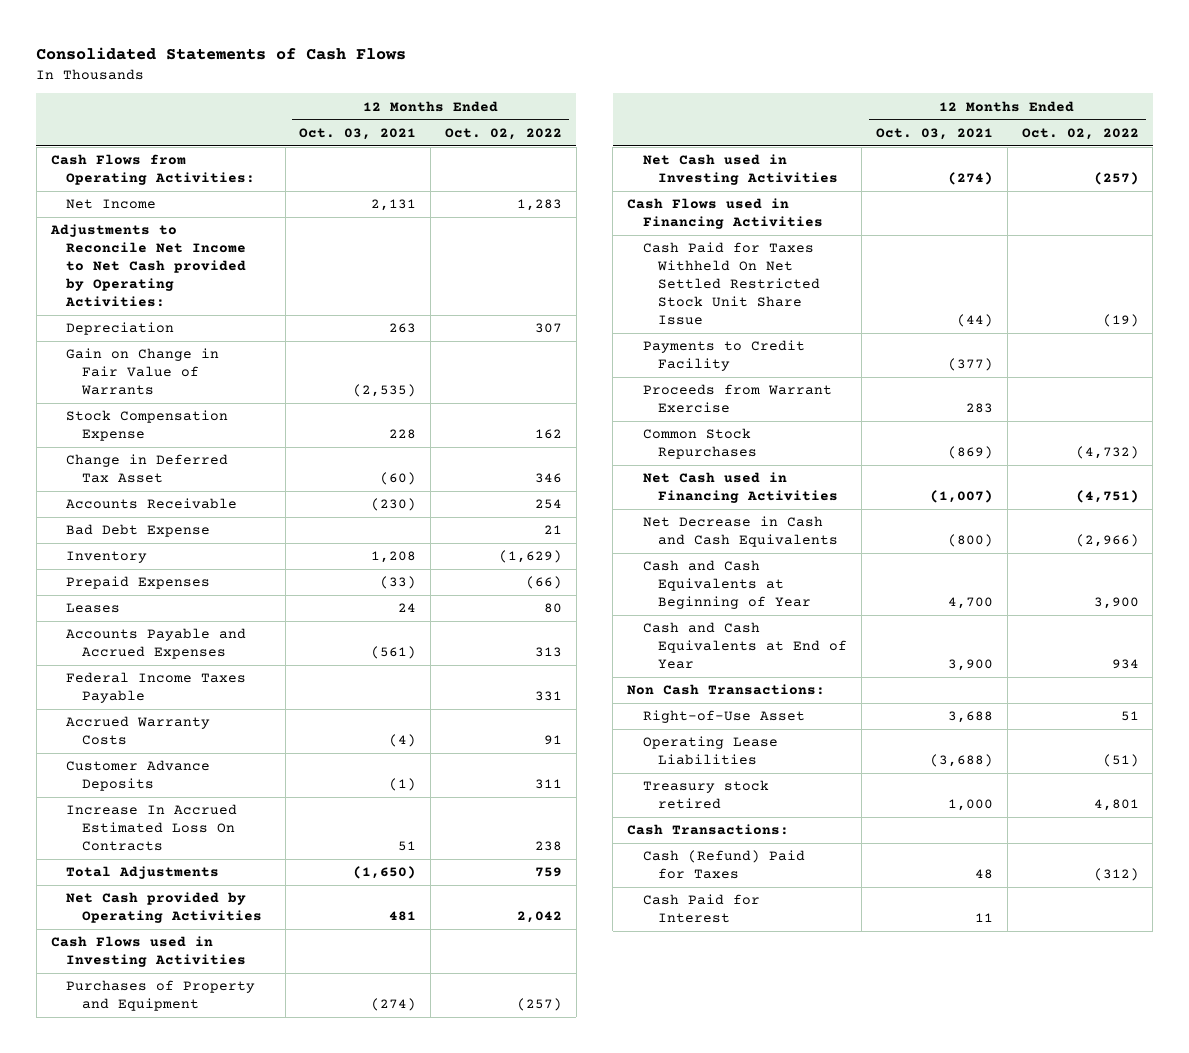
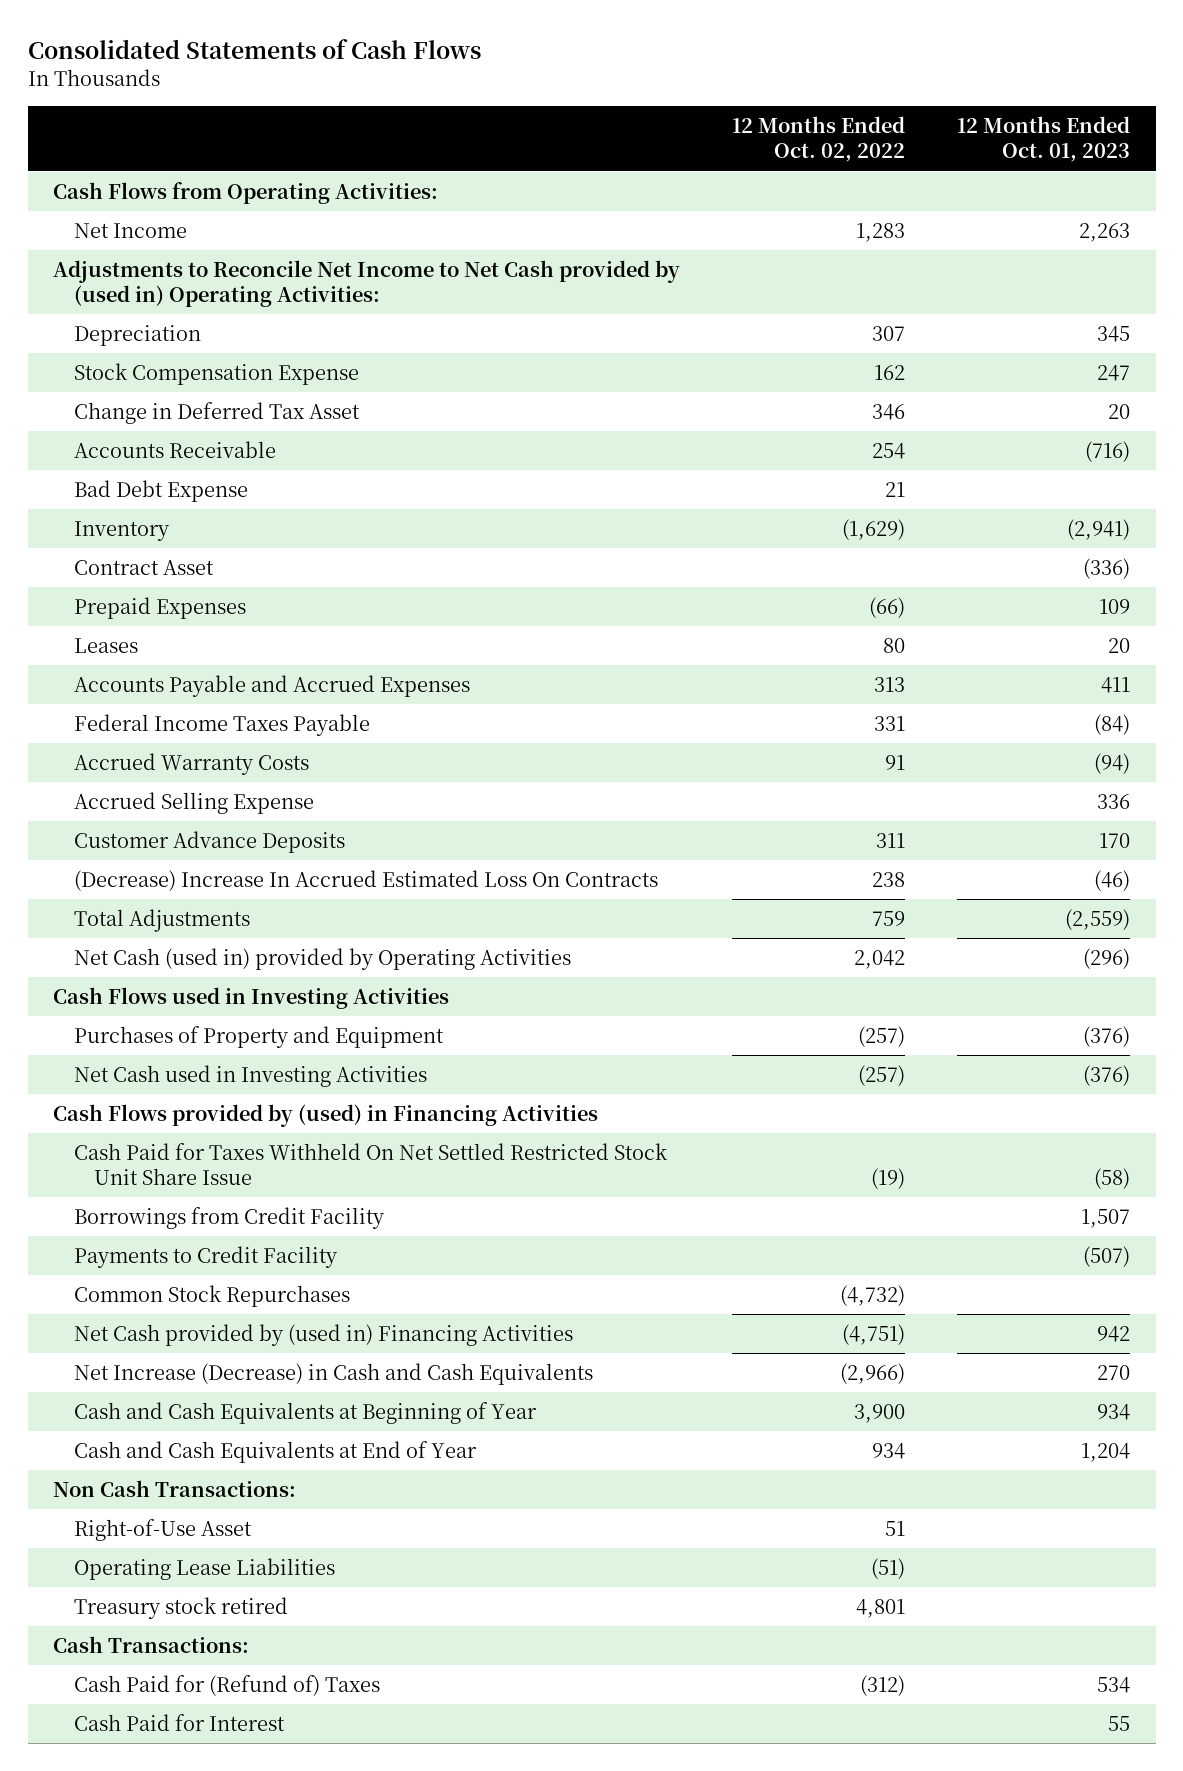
- | 12 Months Ended Oct. 03, 2021 | 12 Months Ended Oct. 02, 2022
+ | 12 Months Ended Oct. 02, 2022 | 12 Months Ended Oct. 01, 2023
- Adjustments to Reconcile Net Income to Net Cash provided by Operating Activities:
+ Adjustments to Reconcile Net Income to Net Cash provided by (used in) Operating Activities:
- Gain on Change in Fair Value of Warrants | (2,535) |
+ Contract Asset | | (336)
+ Accrued Selling Expense | | 336
- Increase In Accrued Estimated Loss On Contracts | 51 | 238
+ (Decrease) Increase In Accrued Estimated Loss On Contracts | 238 | (46)
- Net Cash provided by Operating Activities | 481 | 2,042
+ Net Cash (used in) provided by Operating Activities | 2,042 | (296)
- Cash Flows used in Financing Activities
+ Cash Flows provided by (used) in Financing Activities
+ Borrowings from Credit Facility | | 1,507
- Proceeds from Warrant Exercise | 283 |
- Net Cash used in Financing Activities | (1,007) | (4,751)
- Net Decrease in Cash and Cash Equivalents | (800) | (2,966)
+ Net Cash provided by (used in) Financing Activities | (4,751) | 942
+ Net Increase (Decrease) in Cash and Cash Equivalents | (2,966) | 270
- Cash (Refund) Paid for Taxes | 48 | (312)
+ Cash Paid for (Refund of) Taxes | (312) | 534

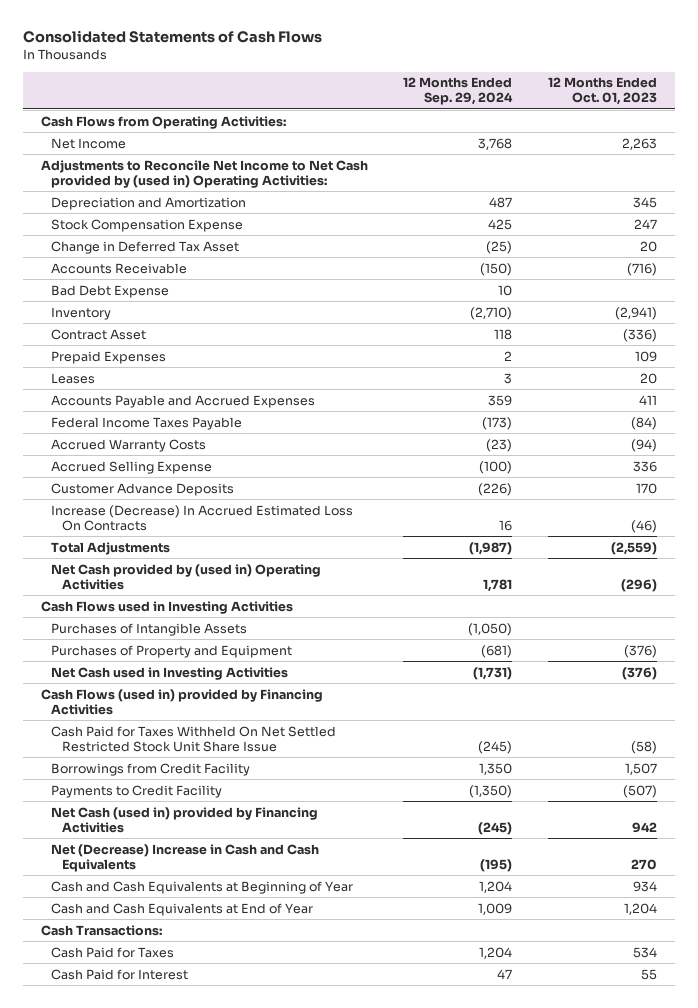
- | 12 Months Ended Oct. 02, 2022 | 12 Months Ended Oct. 01, 2023
+ | 12 Months Ended Sep. 29, 2024 | 12 Months Ended Oct. 01, 2023
- Depreciation | 307 | 345
+ Depreciation and Amortization | 487 | 345
- (Decrease) Increase In Accrued Estimated Loss On Contracts | 238 | (46)
+ Increase (Decrease) In Accrued Estimated Loss On Contracts | 16 | (46)
- Net Cash (used in) provided by Operating Activities | 2,042 | (296)
+ Net Cash provided by (used in) Operating Activities | 1,781 | (296)
+ Purchases of Intangible Assets | (1,050) |
- Cash Flows provided by (used) in Financing Activities
+ Cash Flows (used in) provided by Financing Activities
- Common Stock Repurchases | (4,732) |
- Net Cash provided by (used in) Financing Activities | (4,751) | 942
- Net Increase (Decrease) in Cash and Cash Equivalents | (2,966) | 270
+ Net Cash (used in) provided by Financing Activities | (245) | 942
+ Net (Decrease) Increase in Cash and Cash Equivalents | (195) | 270
- Non Cash Transactions:
- Right-of-Use Asset | 51 |
- Operating Lease Liabilities | (51) |
- Treasury stock retired | 4,801 |
- Cash Paid for (Refund of) Taxes | (312) | 534
+ Cash Paid for Taxes | 1,204 | 534

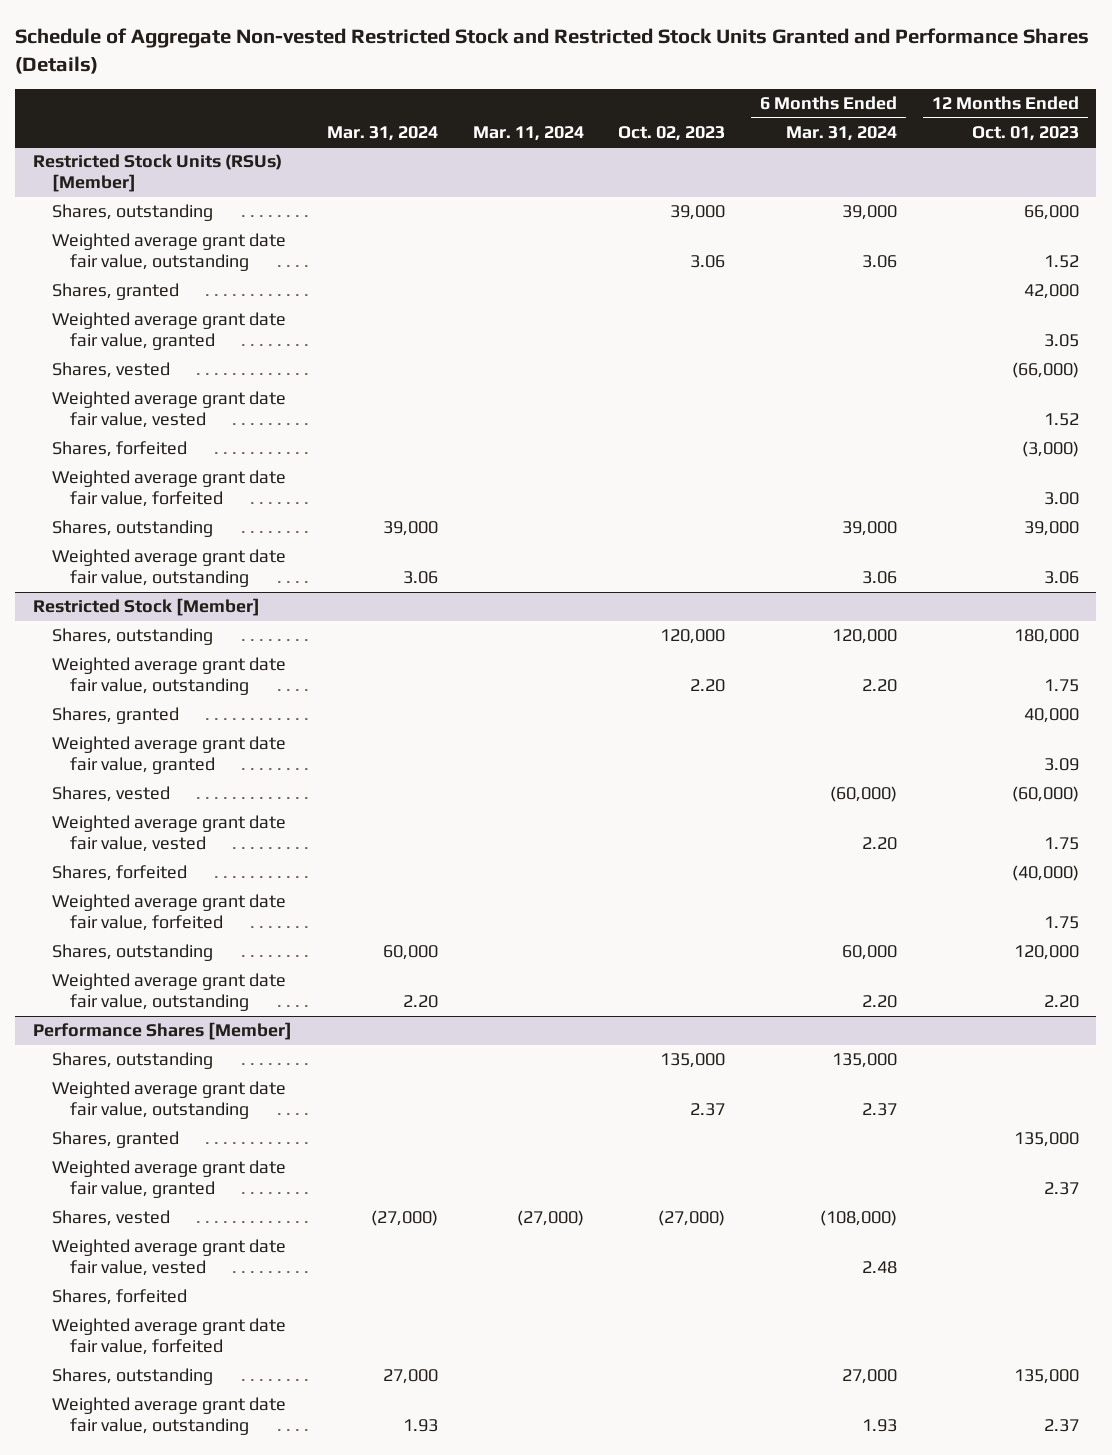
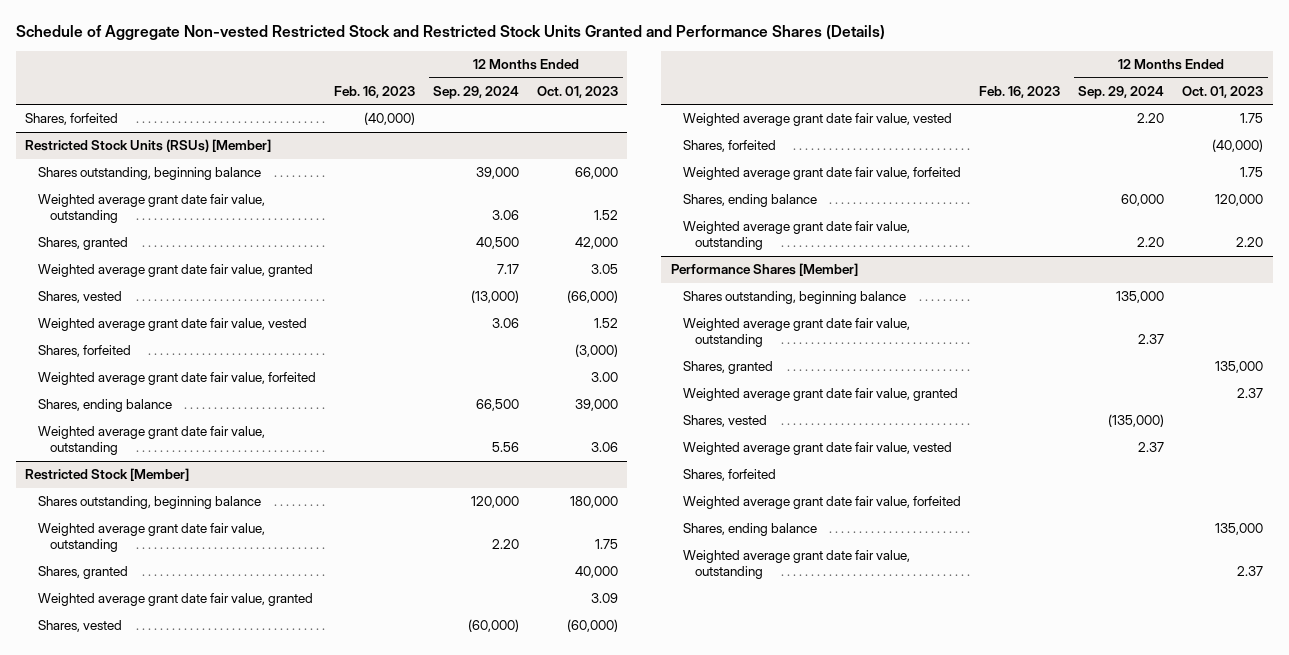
- | Mar. 31, 2024 | Mar. 11, 2024 | Oct. 02, 2023 | 6 Months Ended Mar. 31, 2024 | 12 Months Ended Oct. 01, 2023
+ | Feb. 16, 2023 | 12 Months Ended Sep. 29, 2024 | 12 Months Ended Oct. 01, 2023
+ Shares, forfeited | (40,000) | |
@ Restricted Stock Units (RSUs) [Member]
- Shares, outstanding | | | 39,000 | 39,000 | 66,000
+ Shares outstanding, beginning balance | | 39,000 | 66,000
- Shares, outstanding | 39,000 | | | 39,000 | 39,000
+ Shares, ending balance | | 66,500 | 39,000
@ Restricted Stock [Member]
- Shares, outstanding | | | 120,000 | 120,000 | 180,000
+ Shares outstanding, beginning balance | | 120,000 | 180,000
- Shares, outstanding | 60,000 | | | 60,000 | 120,000
+ Shares, ending balance | | 60,000 | 120,000
@ Performance Shares [Member]
- Shares, outstanding | | | 135,000 | 135,000 |
+ Shares outstanding, beginning balance | | 135,000 |
- Shares, outstanding | 27,000 | | | 27,000 | 135,000
+ Shares, ending balance | | | 135,000

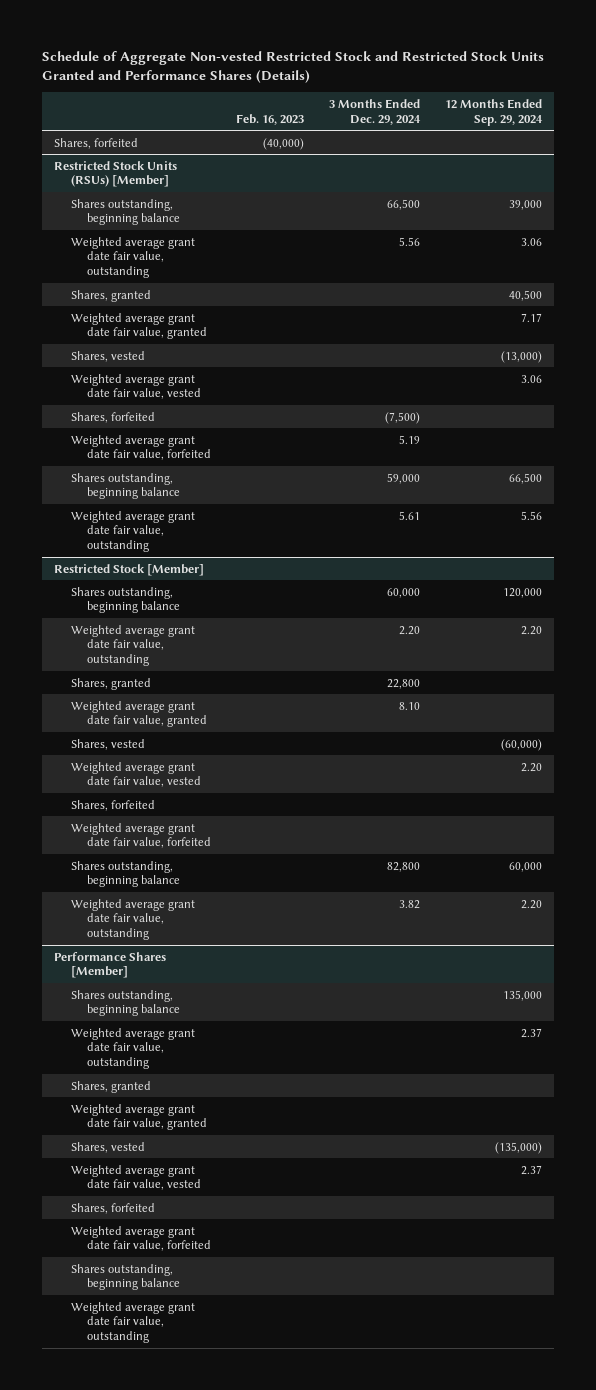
- | Feb. 16, 2023 | 12 Months Ended Sep. 29, 2024 | 12 Months Ended Oct. 01, 2023
+ | Feb. 16, 2023 | 3 Months Ended Dec. 29, 2024 | 12 Months Ended Sep. 29, 2024
@ Restricted Stock Units (RSUs) [Member]
- Shares, ending balance | | 66,500 | 39,000
+ Shares outstanding, beginning balance | | 59,000 | 66,500
@ Restricted Stock [Member]
- Shares, ending balance | | 60,000 | 120,000
+ Shares outstanding, beginning balance | | 82,800 | 60,000
@ Performance Shares [Member]
- Shares, ending balance | | | 135,000
+ Shares outstanding, beginning balance

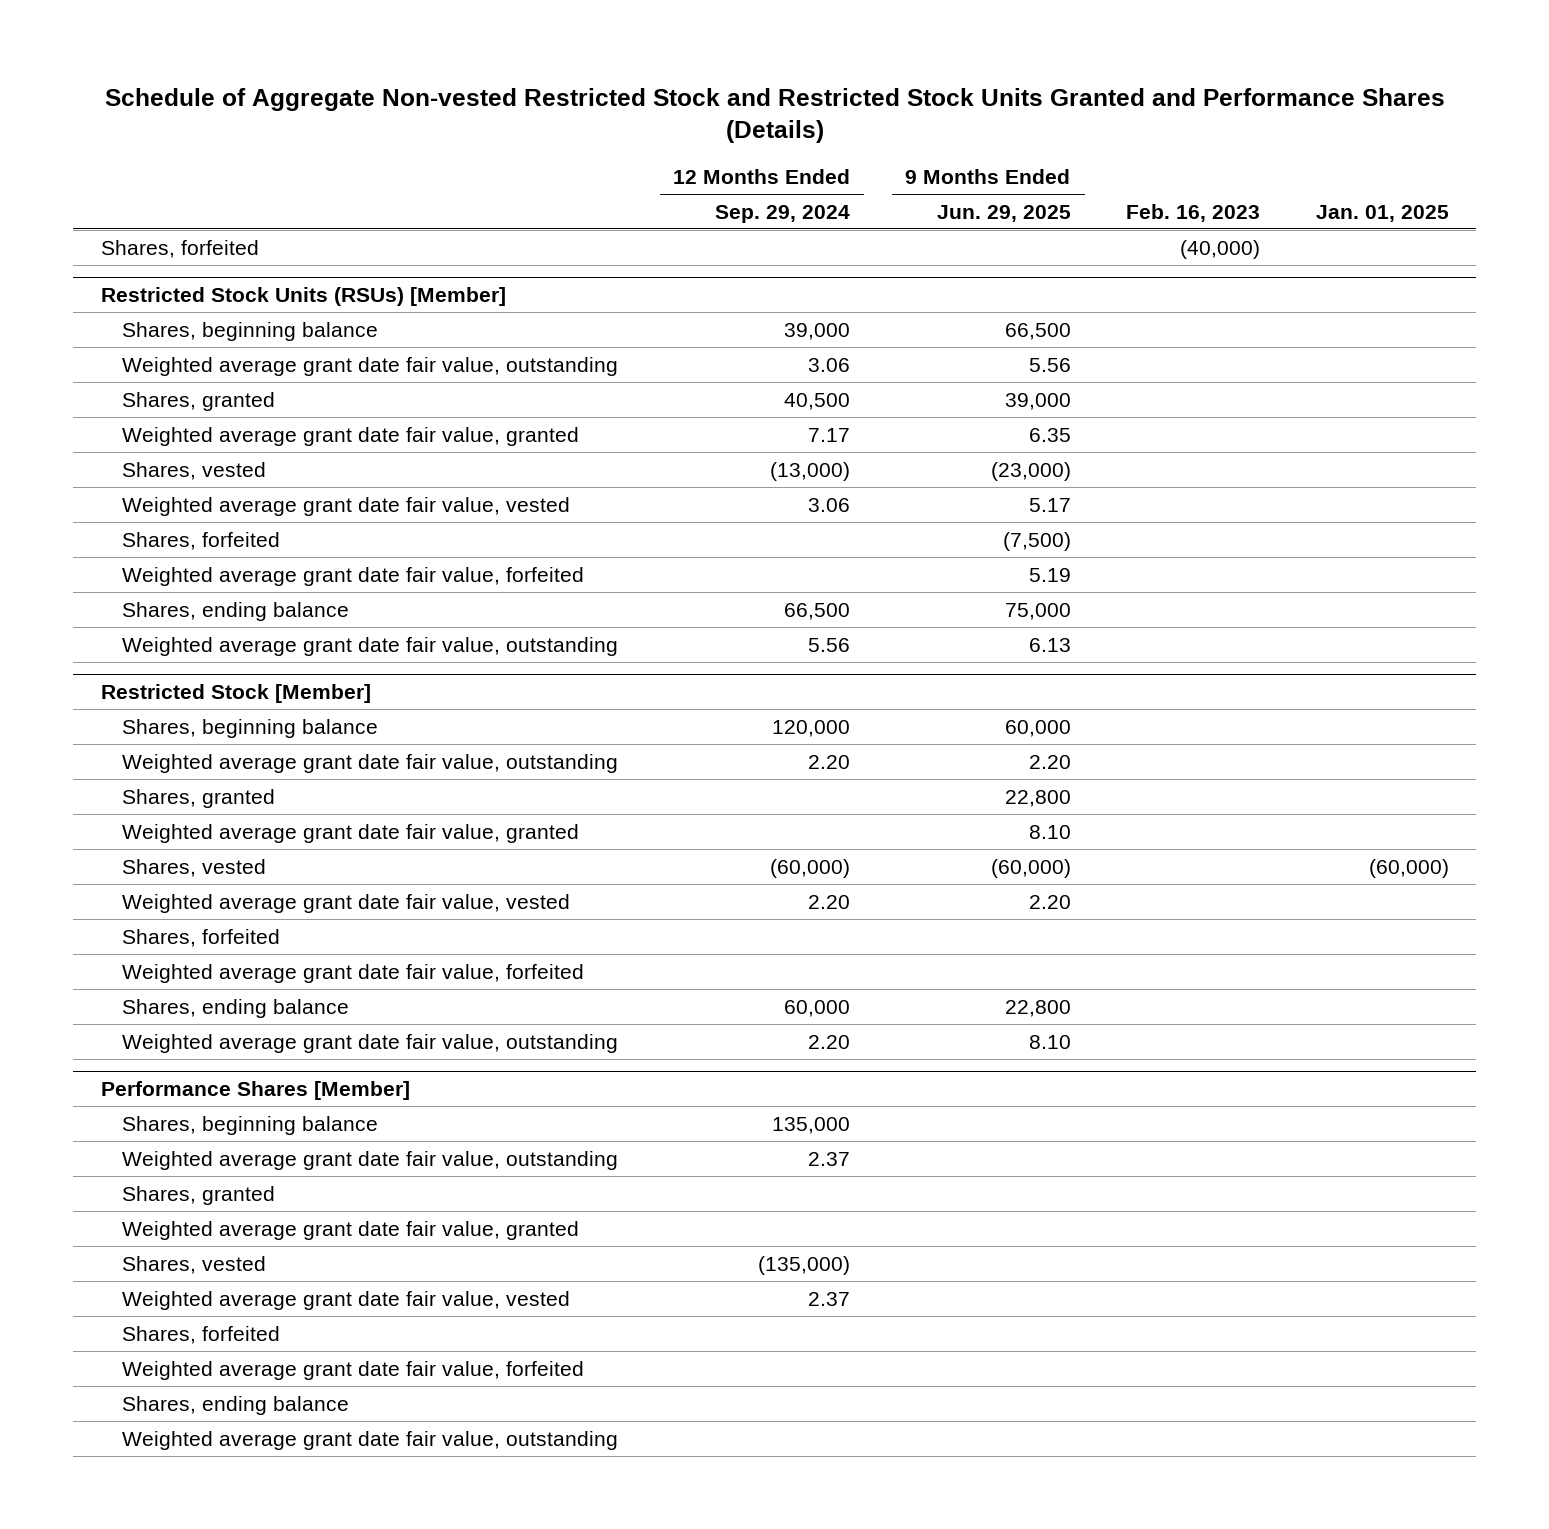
- | Feb. 16, 2023 | 3 Months Ended Dec. 29, 2024 | 12 Months Ended Sep. 29, 2024
+ | 12 Months Ended Sep. 29, 2024 | 9 Months Ended Jun. 29, 2025 | Feb. 16, 2023 | Jan. 01, 2025
@ Restricted Stock Units (RSUs) [Member]
- Shares outstanding, beginning balance | | 66,500 | 39,000
+ Shares, beginning balance | 39,000 | 66,500 | |
- Shares outstanding, beginning balance | | 59,000 | 66,500
+ Shares, ending balance | 66,500 | 75,000 | |
@ Restricted Stock [Member]
- Shares outstanding, beginning balance | | 60,000 | 120,000
+ Shares, beginning balance | 120,000 | 60,000 | |
- Shares outstanding, beginning balance | | 82,800 | 60,000
+ Shares, ending balance | 60,000 | 22,800 | |
@ Performance Shares [Member]
- Shares outstanding, beginning balance | | | 135,000
+ Shares, beginning balance | 135,000 | | |
- Shares outstanding, beginning balance
+ Shares, ending balance

